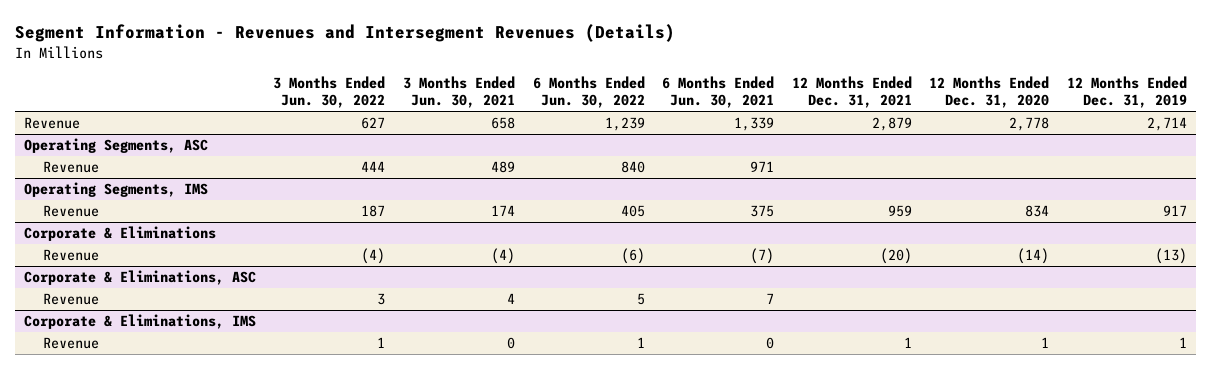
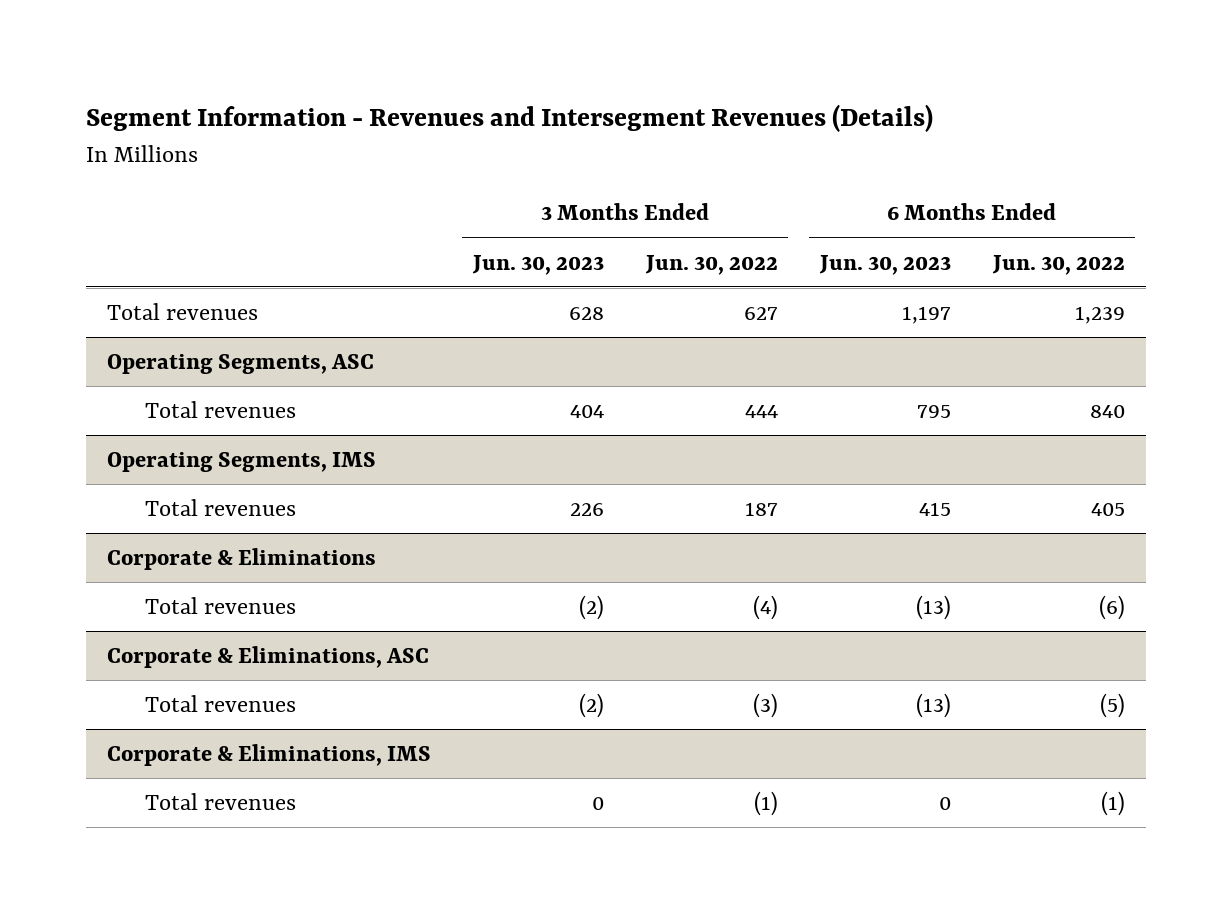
- | 3 Months Ended Jun. 30, 2022 | 3 Months Ended Jun. 30, 2021 | 6 Months Ended Jun. 30, 2022 | 6 Months Ended Jun. 30, 2021 | 12 Months Ended Dec. 31, 2021 | 12 Months Ended Dec. 31, 2020 | 12 Months Ended Dec. 31, 2019
+ | 3 Months Ended Jun. 30, 2023 | 3 Months Ended Jun. 30, 2022 | 6 Months Ended Jun. 30, 2023 | 6 Months Ended Jun. 30, 2022
- Revenue | 627 | 658 | 1,239 | 1,339 | 2,879 | 2,778 | 2,714
+ Total revenues | 628 | 627 | 1,197 | 1,239
@ Operating Segments, ASC
- Revenue | 444 | 489 | 840 | 971 | | |
+ Total revenues | 404 | 444 | 795 | 840
@ Operating Segments, IMS
- Revenue | 187 | 174 | 405 | 375 | 959 | 834 | 917
+ Total revenues | 226 | 187 | 415 | 405
@ Corporate & Eliminations
- Revenue | (4) | (4) | (6) | (7) | (20) | (14) | (13)
+ Total revenues | (2) | (4) | (13) | (6)
@ Corporate & Eliminations, ASC
- Revenue | 3 | 4 | 5 | 7 | | |
+ Total revenues | (2) | (3) | (13) | (5)
@ Corporate & Eliminations, IMS
- Revenue | 1 | 0 | 1 | 0 | 1 | 1 | 1
+ Total revenues | 0 | (1) | 0 | (1)

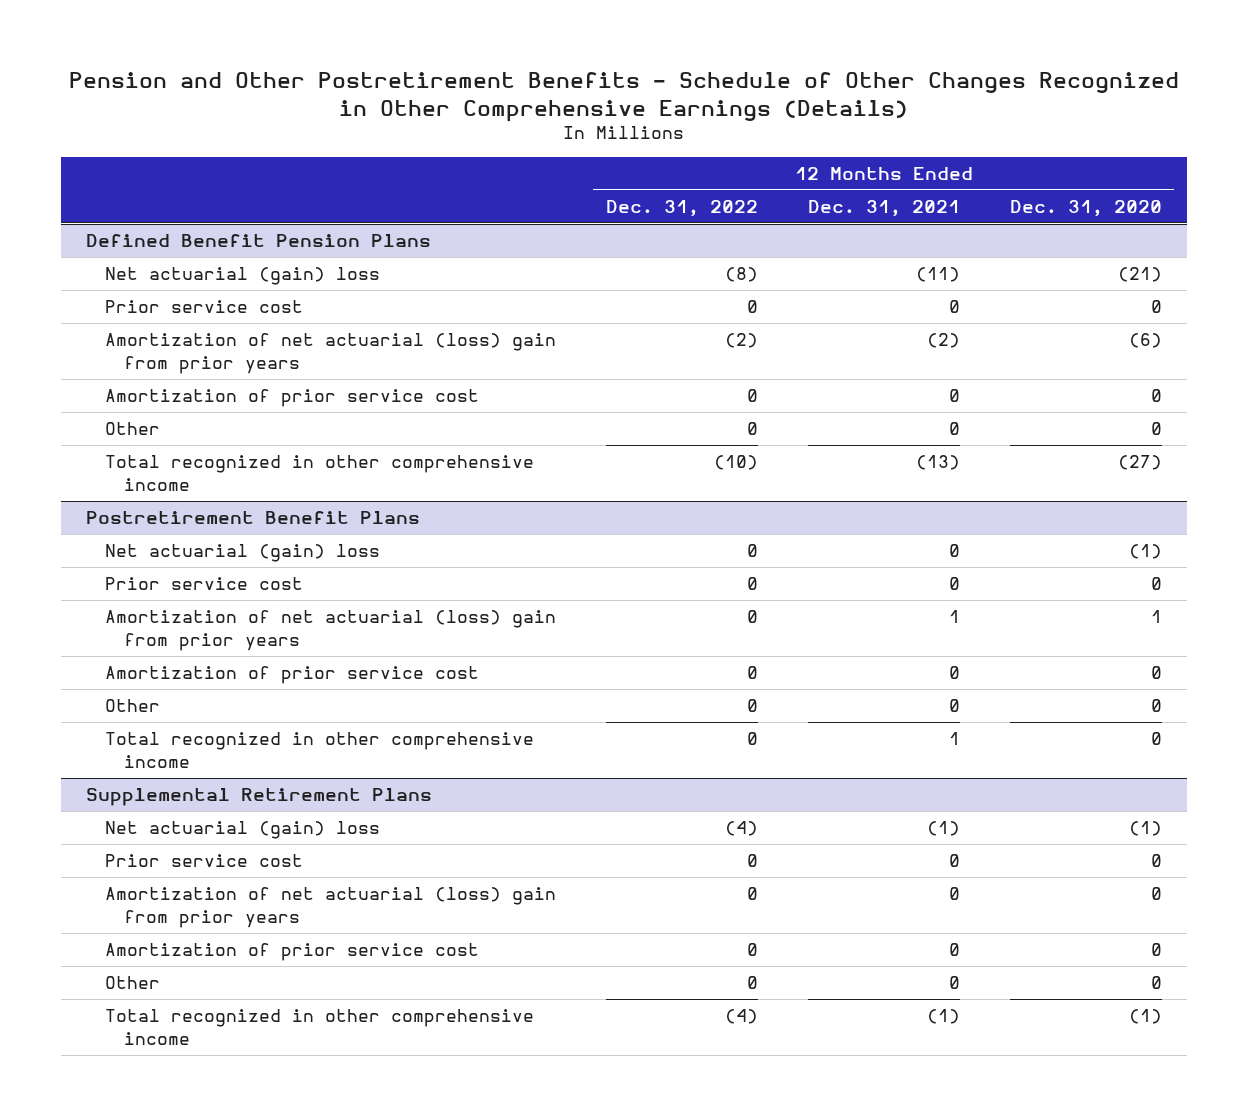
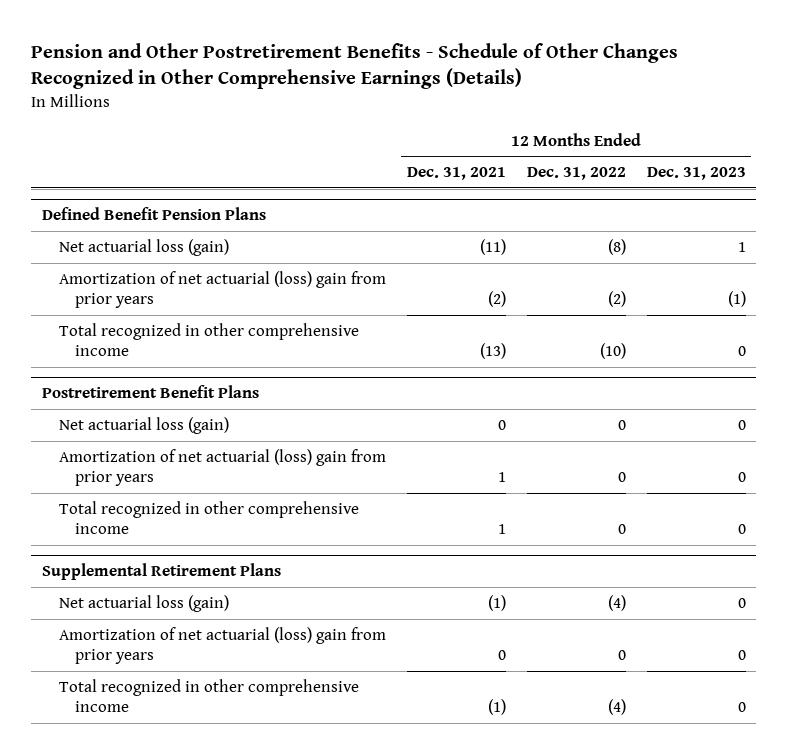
- | 12 Months Ended Dec. 31, 2022 | 12 Months Ended Dec. 31, 2021 | 12 Months Ended Dec. 31, 2020
+ | 12 Months Ended Dec. 31, 2021 | 12 Months Ended Dec. 31, 2022 | 12 Months Ended Dec. 31, 2023
@ Defined Benefit Pension Plans
- Net actuarial (gain) loss | (8) | (11) | (21)
- Prior service cost | 0 | 0 | 0
+ Net actuarial loss (gain) | (11) | (8) | 1
- Amortization of prior service cost | 0 | 0 | 0
- Other | 0 | 0 | 0
@ Postretirement Benefit Plans
- Net actuarial (gain) loss | 0 | 0 | (1)
- Prior service cost | 0 | 0 | 0
+ Net actuarial loss (gain) | 0 | 0 | 0
- Amortization of prior service cost | 0 | 0 | 0
- Other | 0 | 0 | 0
@ Supplemental Retirement Plans
- Net actuarial (gain) loss | (4) | (1) | (1)
- Prior service cost | 0 | 0 | 0
+ Net actuarial loss (gain) | (1) | (4) | 0
- Amortization of prior service cost | 0 | 0 | 0
- Other | 0 | 0 | 0

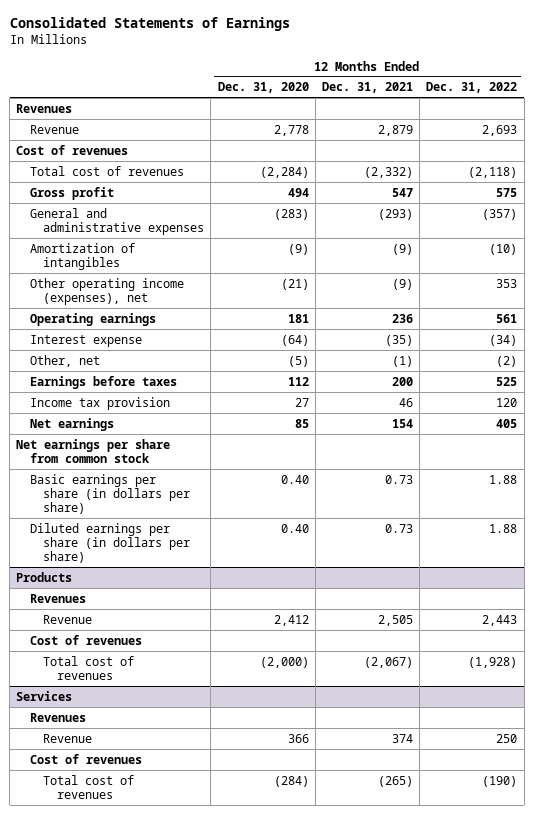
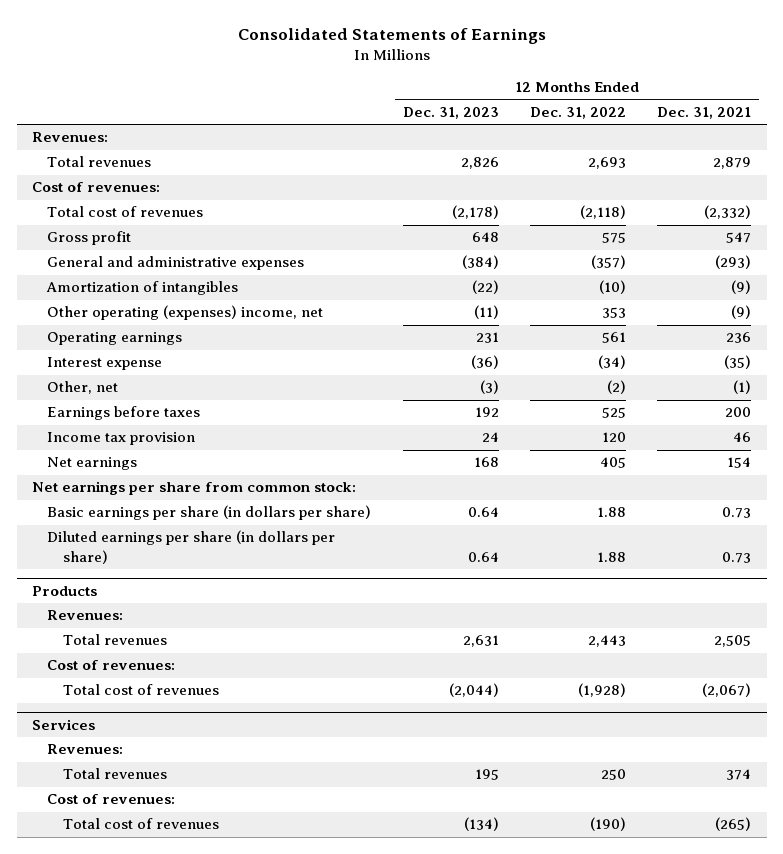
- | 12 Months Ended Dec. 31, 2020 | 12 Months Ended Dec. 31, 2021 | 12 Months Ended Dec. 31, 2022
+ | 12 Months Ended Dec. 31, 2023 | 12 Months Ended Dec. 31, 2022 | 12 Months Ended Dec. 31, 2021
- Revenues
- Revenue | 2,778 | 2,879 | 2,693
- Cost of revenues
+ Revenues:
+ Total revenues | 2,826 | 2,693 | 2,879
+ Cost of revenues:
- Other operating income (expenses), net | (21) | (9) | 353
+ Other operating (expenses) income, net | (11) | 353 | (9)
- Net earnings per share from common stock
+ Net earnings per share from common stock:
@ Products
- Revenues
- Revenue | 2,412 | 2,505 | 2,443
- Cost of revenues
+ Revenues:
+ Total revenues | 2,631 | 2,443 | 2,505
+ Cost of revenues:
@ Services
- Revenues
- Revenue | 366 | 374 | 250
- Cost of revenues
+ Revenues:
+ Total revenues | 195 | 250 | 374
+ Cost of revenues:

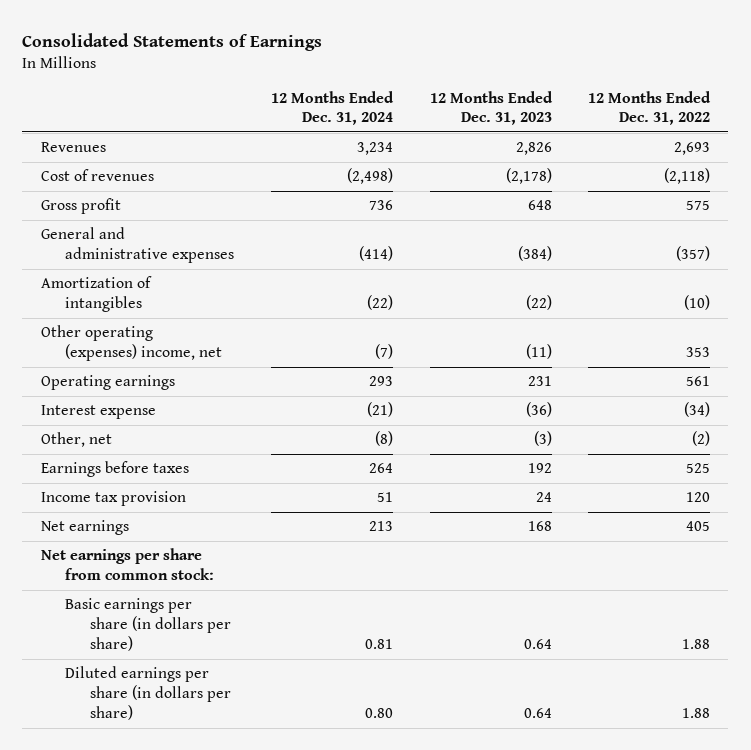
- | 12 Months Ended Dec. 31, 2023 | 12 Months Ended Dec. 31, 2022 | 12 Months Ended Dec. 31, 2021
+ | 12 Months Ended Dec. 31, 2024 | 12 Months Ended Dec. 31, 2023 | 12 Months Ended Dec. 31, 2022
- Revenues:
- Total revenues | 2,826 | 2,693 | 2,879
- Cost of revenues:
- Total cost of revenues | (2,178) | (2,118) | (2,332)
+ Revenues | 3,234 | 2,826 | 2,693
+ Cost of revenues | (2,498) | (2,178) | (2,118)
- Products
- Revenues:
- Total revenues | 2,631 | 2,443 | 2,505
- Cost of revenues:
- Total cost of revenues | (2,044) | (1,928) | (2,067)
- Services
- Revenues:
- Total revenues | 195 | 250 | 374
- Cost of revenues:
- Total cost of revenues | (134) | (190) | (265)

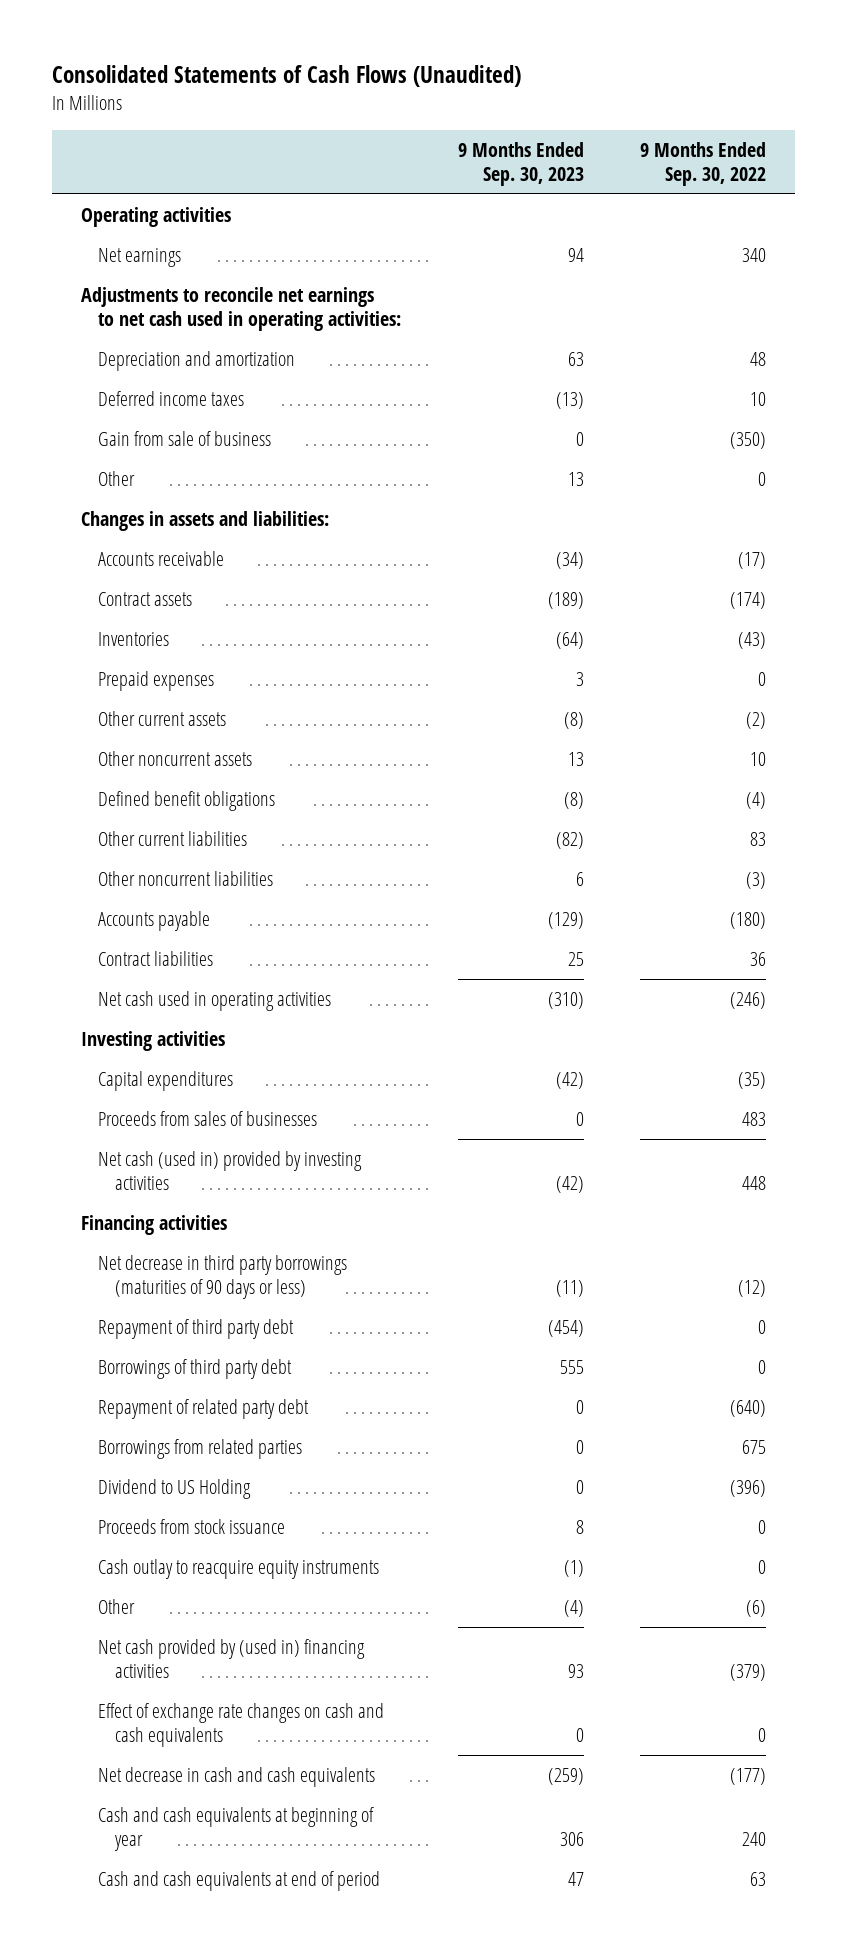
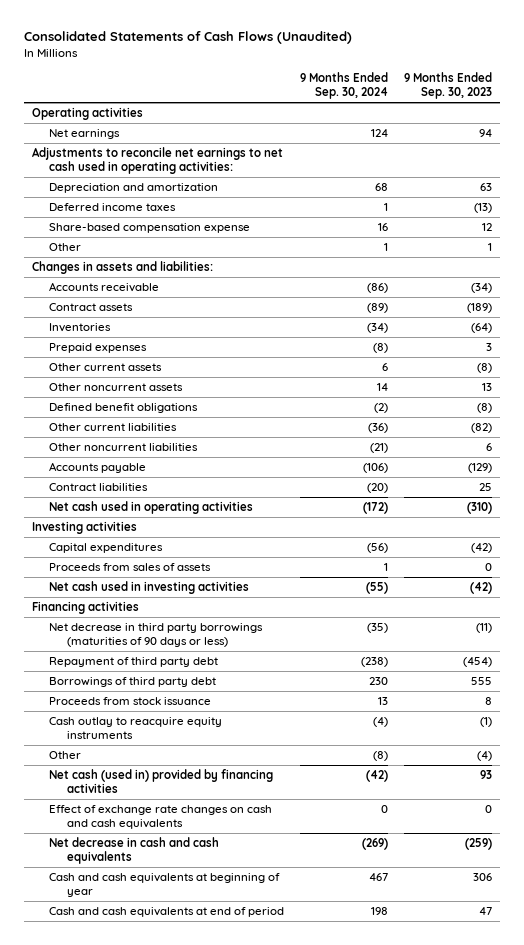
- | 9 Months Ended Sep. 30, 2023 | 9 Months Ended Sep. 30, 2022
+ | 9 Months Ended Sep. 30, 2024 | 9 Months Ended Sep. 30, 2023
- Gain from sale of business | 0 | (350)
- Other | 13 | 0
+ Share-based compensation expense | 16 | 12
+ Other | 1 | 1
- Proceeds from sales of businesses | 0 | 483
- Net cash (used in) provided by investing activities | (42) | 448
+ Proceeds from sales of assets | 1 | 0
+ Net cash used in investing activities | (55) | (42)
- Repayment of related party debt | 0 | (640)
- Borrowings from related parties | 0 | 675
- Dividend to US Holding | 0 | (396)
- Net cash provided by (used in) financing activities | 93 | (379)
+ Net cash (used in) provided by financing activities | (42) | 93

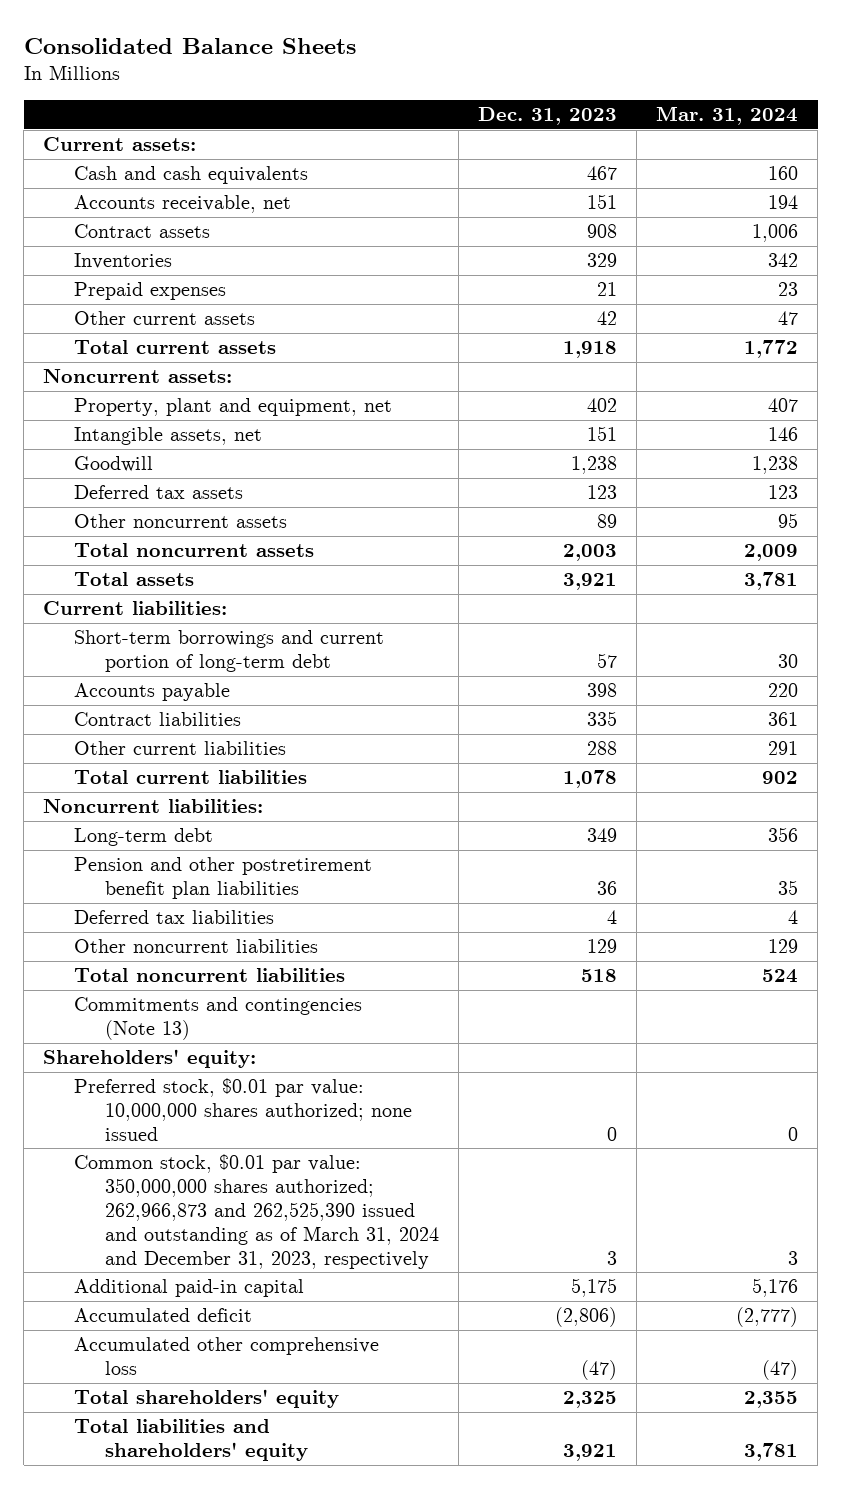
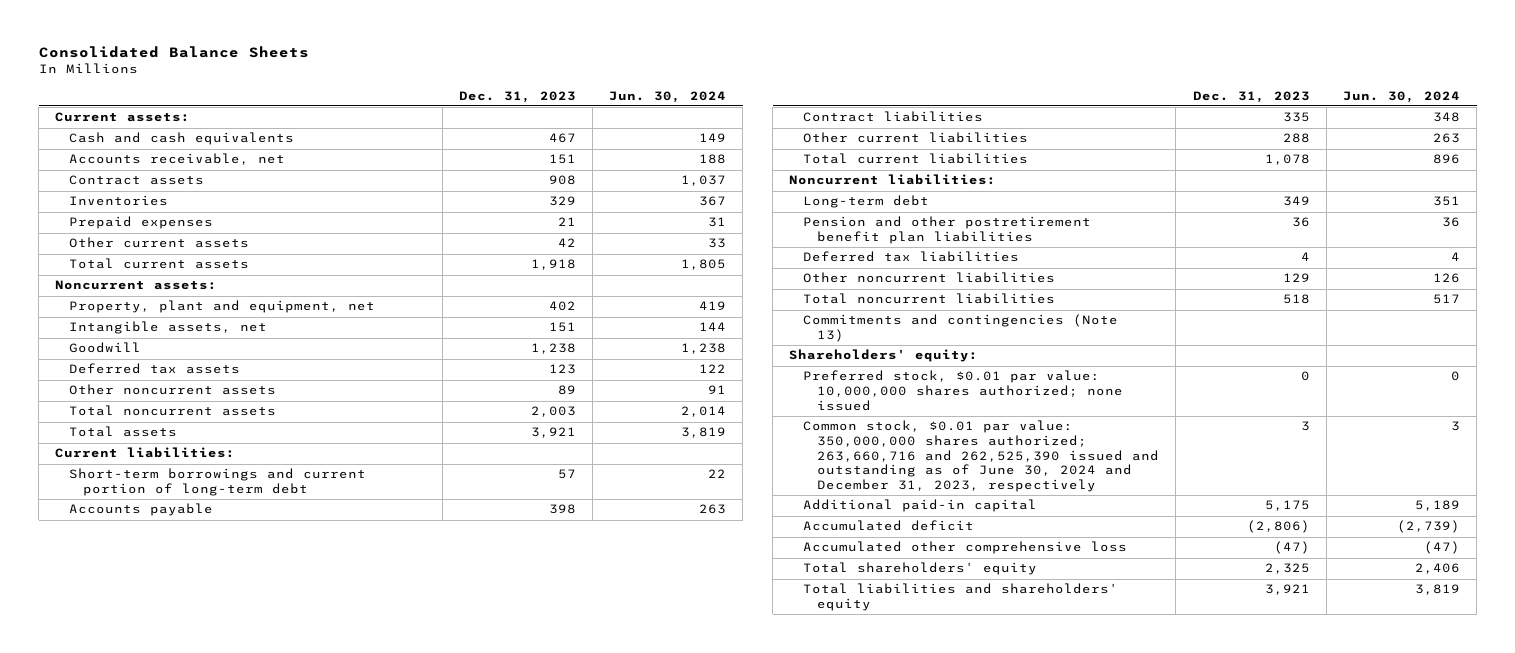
- | Dec. 31, 2023 | Mar. 31, 2024
+ | Dec. 31, 2023 | Jun. 30, 2024
- Common stock, $0.01 par value: 350,000,000 shares authorized; 262,966,873 and 262,525,390 issued and outstanding as of March 31, 2024 and December 31, 2023, respectively | 3 | 3
+ Common stock, $0.01 par value: 350,000,000 shares authorized; 263,660,716 and 262,525,390 issued and outstanding as of June 30, 2024 and December 31, 2023, respectively | 3 | 3

